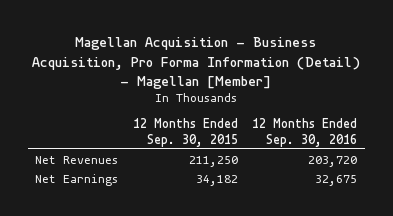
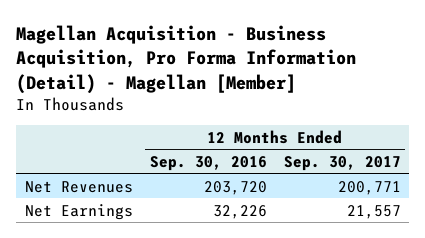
- | 12 Months Ended Sep. 30, 2015 | 12 Months Ended Sep. 30, 2016
+ | 12 Months Ended Sep. 30, 2016 | 12 Months Ended Sep. 30, 2017
- Net Earnings | 34,182 | 32,675
+ Net Earnings | 32,226 | 21,557

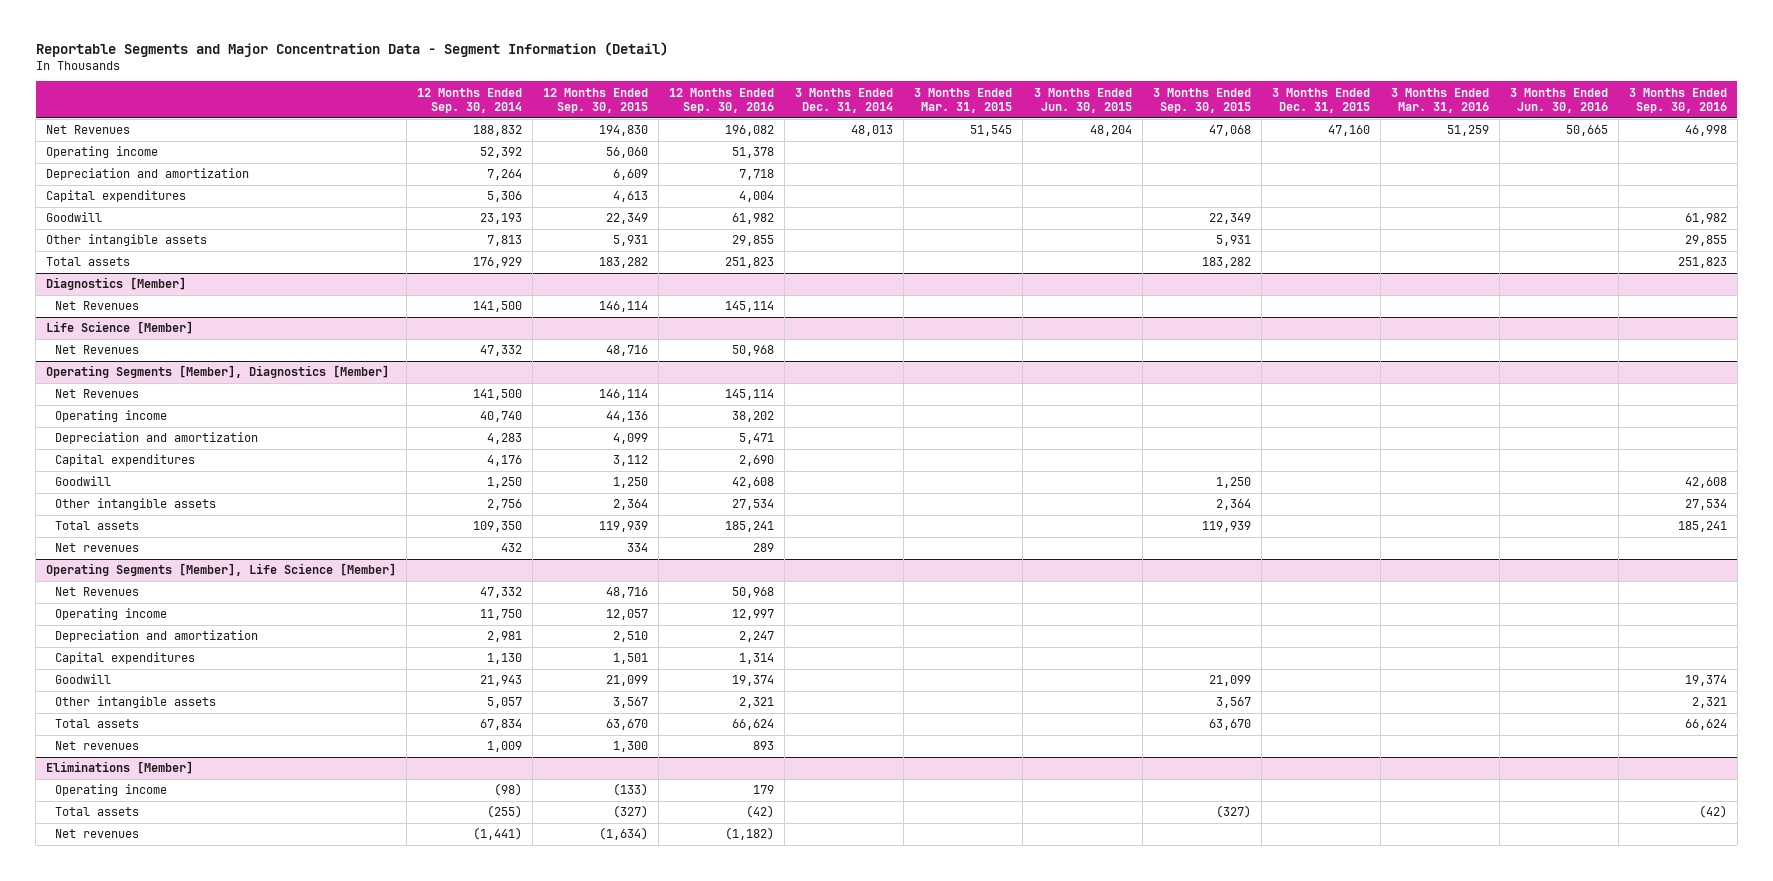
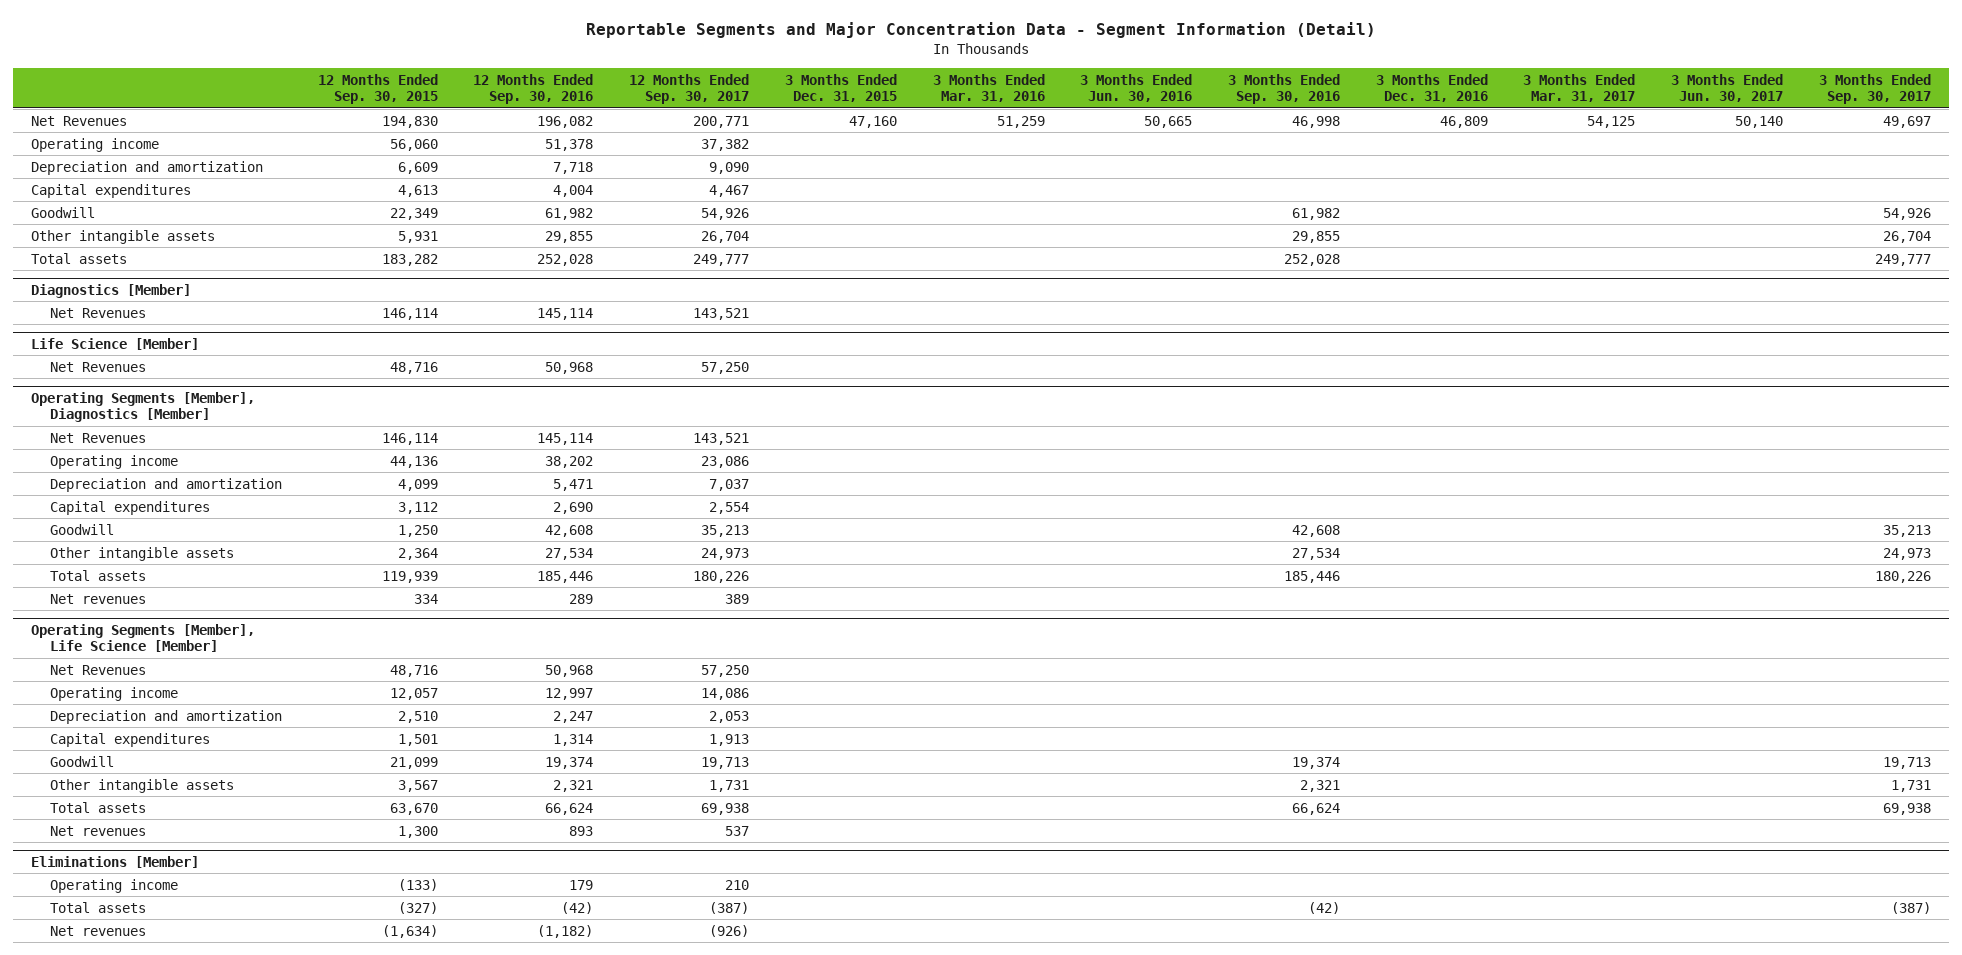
- | 12 Months Ended Sep. 30, 2014 | 12 Months Ended Sep. 30, 2015 | 12 Months Ended Sep. 30, 2016 | 3 Months Ended Dec. 31, 2014 | 3 Months Ended Mar. 31, 2015 | 3 Months Ended Jun. 30, 2015 | 3 Months Ended Sep. 30, 2015 | 3 Months Ended Dec. 31, 2015 | 3 Months Ended Mar. 31, 2016 | 3 Months Ended Jun. 30, 2016 | 3 Months Ended Sep. 30, 2016
+ | 12 Months Ended Sep. 30, 2015 | 12 Months Ended Sep. 30, 2016 | 12 Months Ended Sep. 30, 2017 | 3 Months Ended Dec. 31, 2015 | 3 Months Ended Mar. 31, 2016 | 3 Months Ended Jun. 30, 2016 | 3 Months Ended Sep. 30, 2016 | 3 Months Ended Dec. 31, 2016 | 3 Months Ended Mar. 31, 2017 | 3 Months Ended Jun. 30, 2017 | 3 Months Ended Sep. 30, 2017
- Total assets | 176,929 | 183,282 | 251,823 | | | | 183,282 | | | | 251,823
+ Total assets | 183,282 | 252,028 | 249,777 | | | | 252,028 | | | | 249,777
@ Operating Segments [Member], Diagnostics [Member]
- Total assets | 109,350 | 119,939 | 185,241 | | | | 119,939 | | | | 185,241
+ Total assets | 119,939 | 185,446 | 180,226 | | | | 185,446 | | | | 180,226

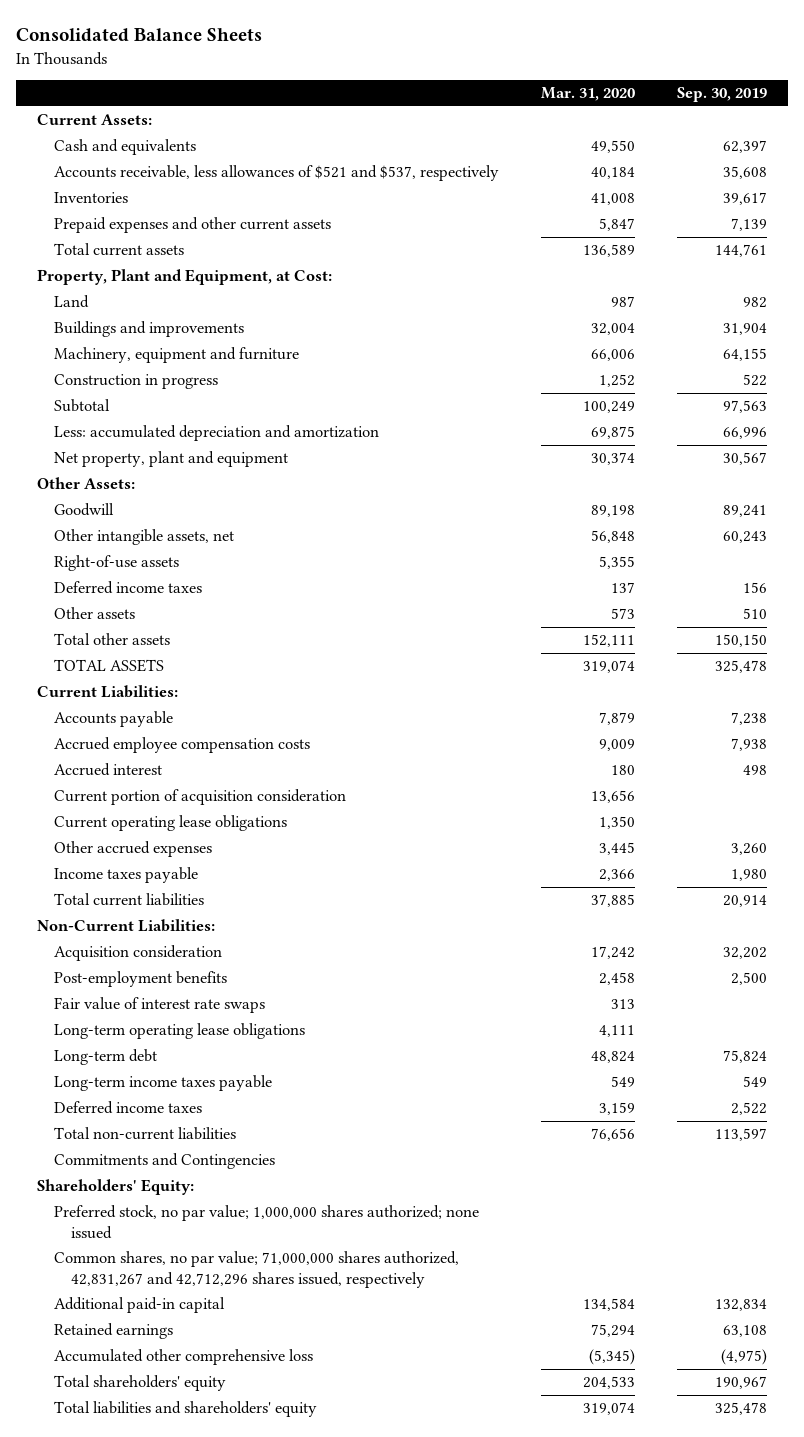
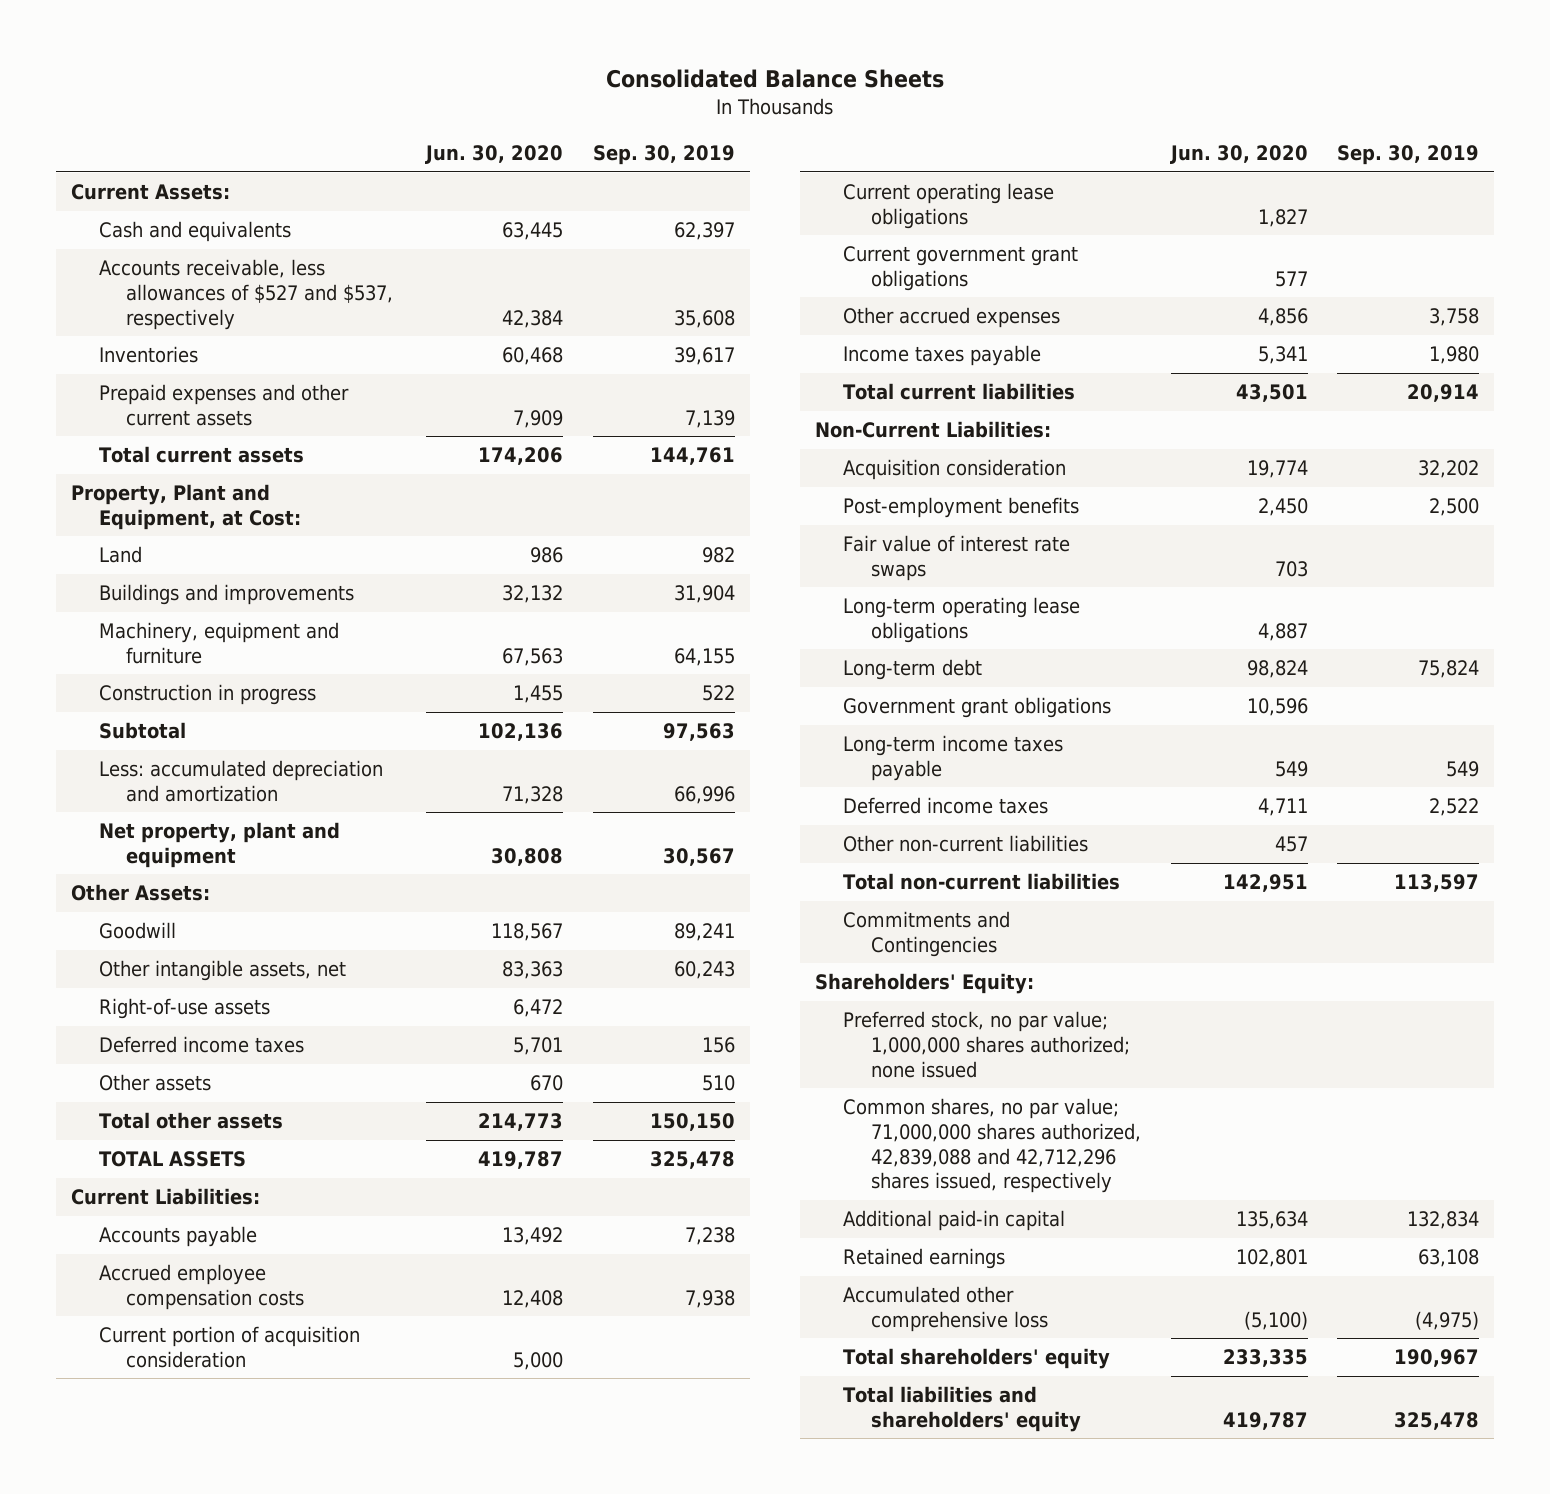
- | Mar. 31, 2020 | Sep. 30, 2019
+ | Jun. 30, 2020 | Sep. 30, 2019
- Accounts receivable, less allowances of $521 and $537, respectively | 40,184 | 35,608
+ Accounts receivable, less allowances of $527 and $537, respectively | 42,384 | 35,608
- Accrued interest | 180 | 498
- Other accrued expenses | 3,445 | 3,260
+ Current government grant obligations | 577 |
+ Other accrued expenses | 4,856 | 3,758
+ Government grant obligations | 10,596 |
+ Other non-current liabilities | 457 |
- Common shares, no par value; 71,000,000 shares authorized, 42,831,267 and 42,712,296 shares issued, respectively
+ Common shares, no par value; 71,000,000 shares authorized, 42,839,088 and 42,712,296 shares issued, respectively

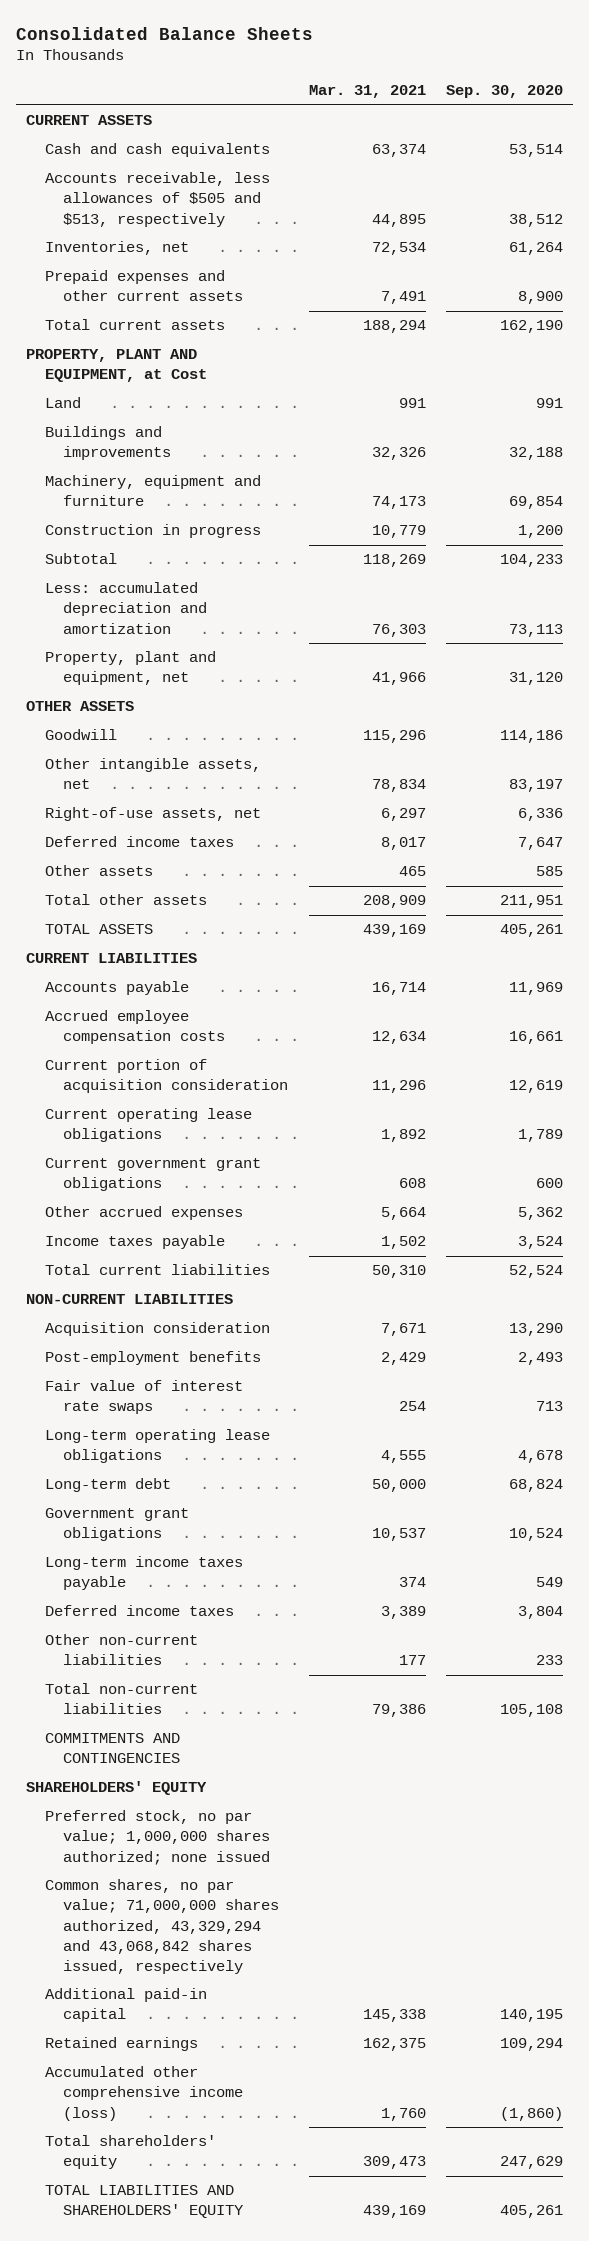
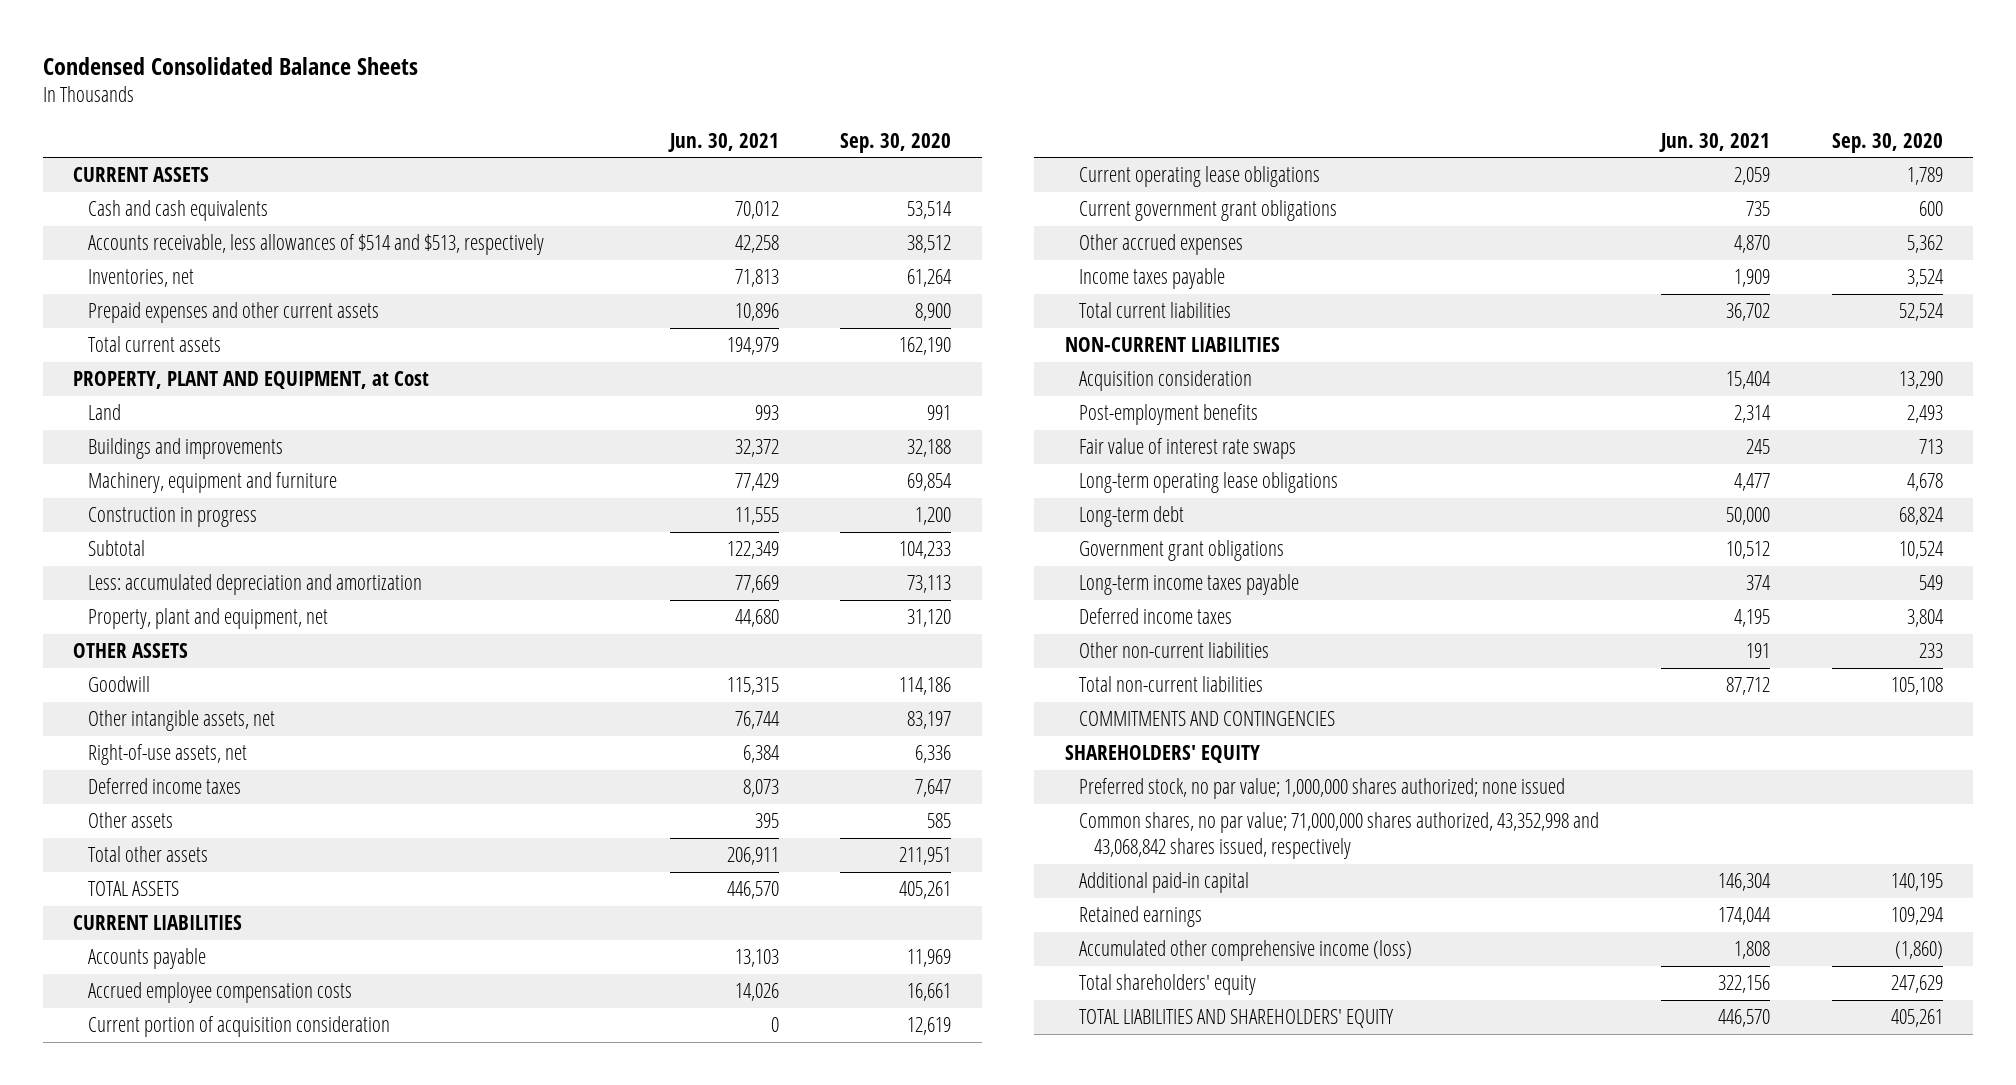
- Consolidated Balance Sheets
+ Condensed Consolidated Balance Sheets
- | Mar. 31, 2021 | Sep. 30, 2020
+ | Jun. 30, 2021 | Sep. 30, 2020
- Accounts receivable, less allowances of $505 and $513, respectively | 44,895 | 38,512
+ Accounts receivable, less allowances of $514 and $513, respectively | 42,258 | 38,512
- Common shares, no par value; 71,000,000 shares authorized, 43,329,294 and 43,068,842 shares issued, respectively
+ Common shares, no par value; 71,000,000 shares authorized, 43,352,998 and 43,068,842 shares issued, respectively

